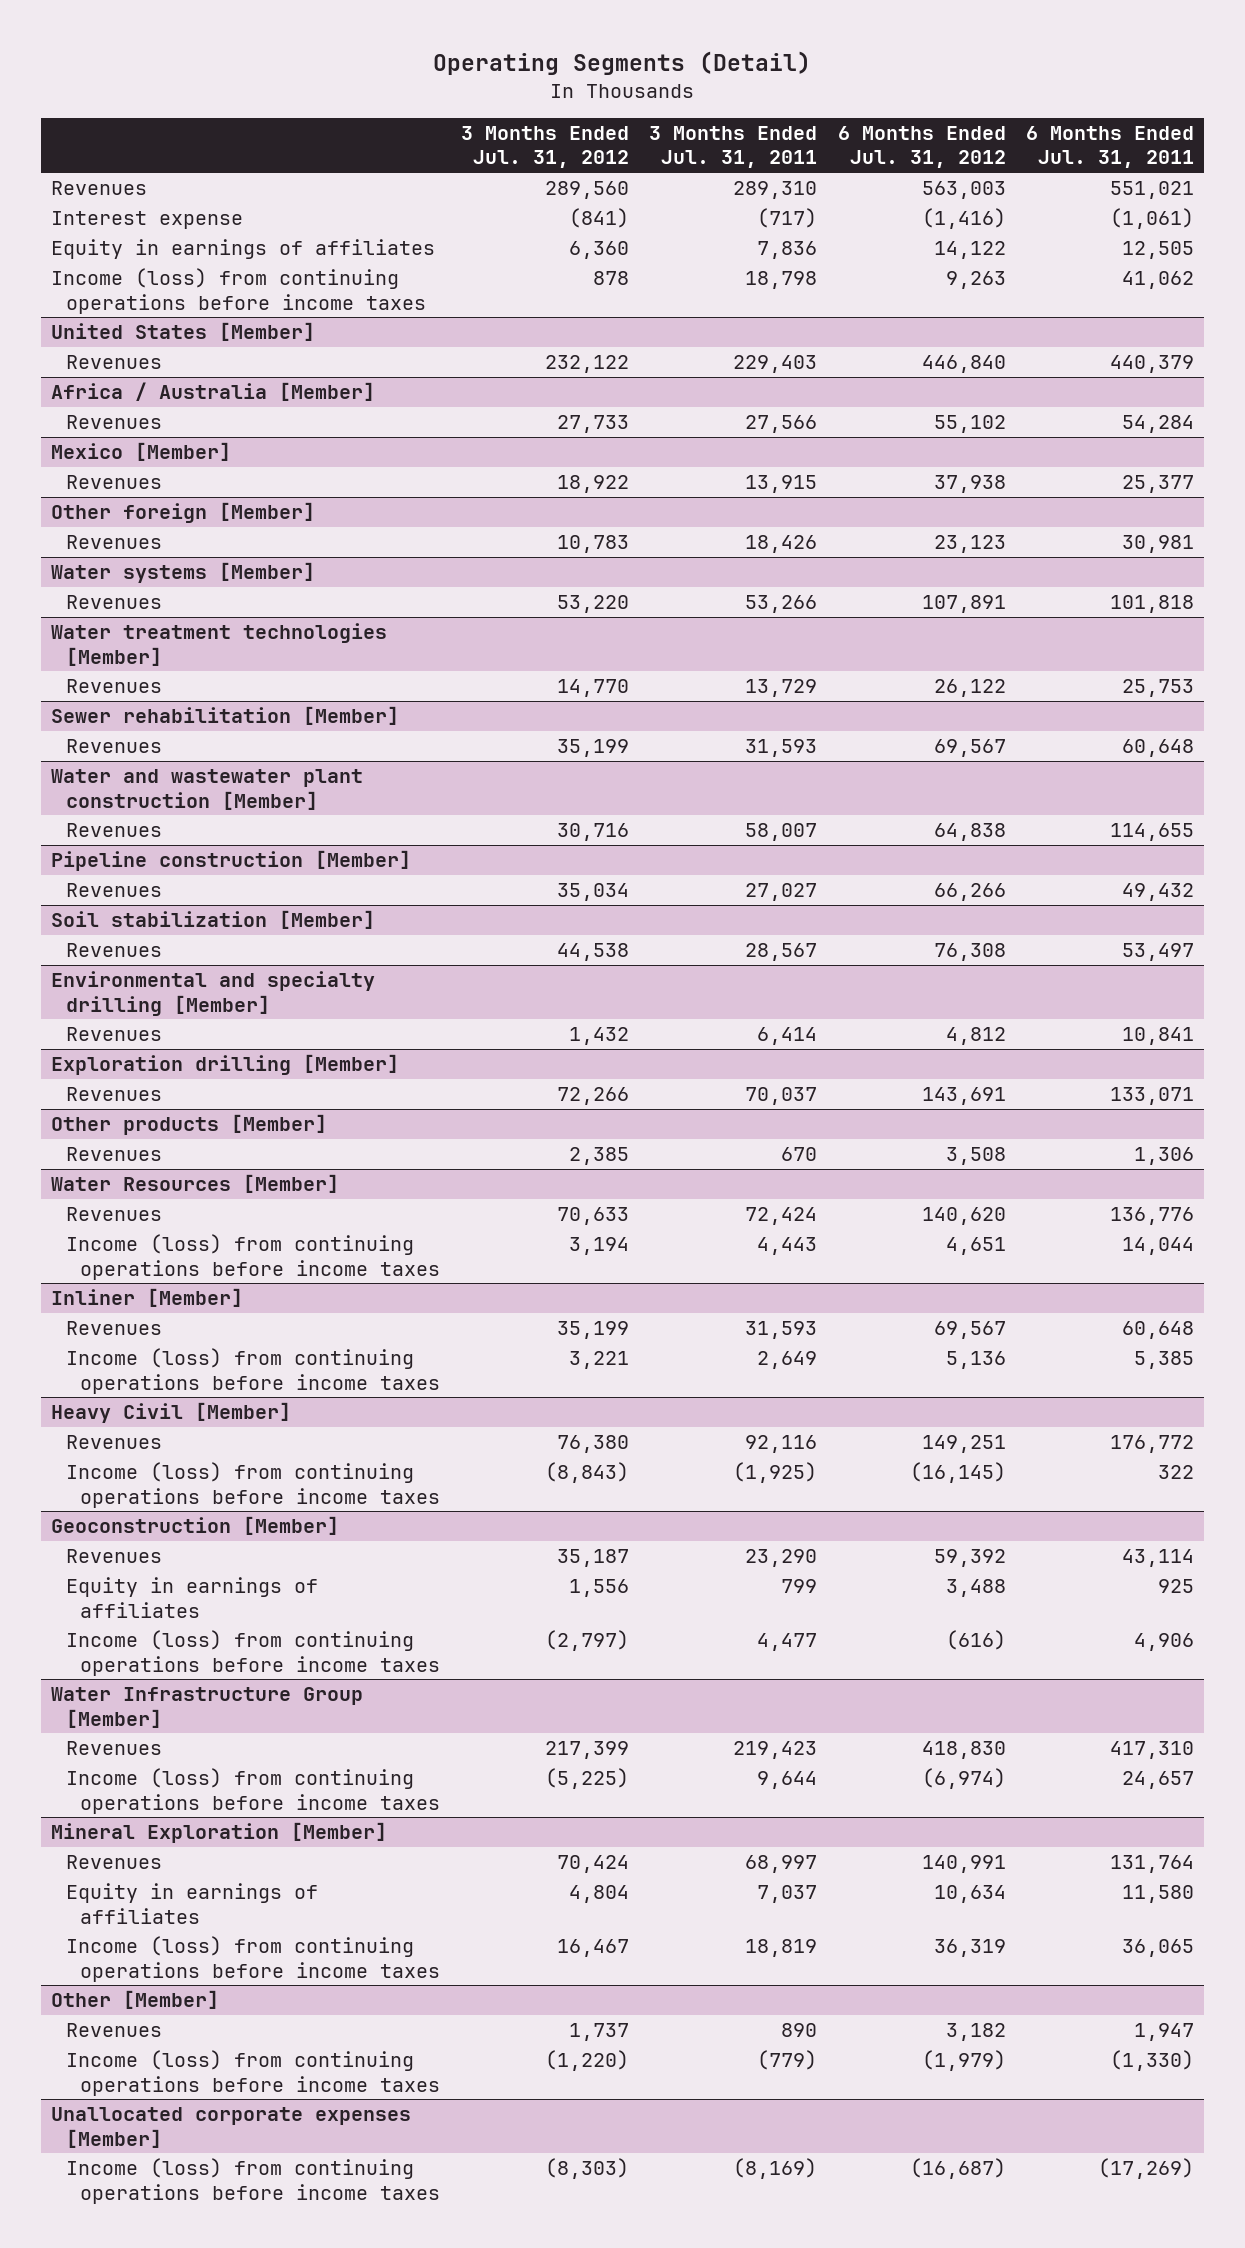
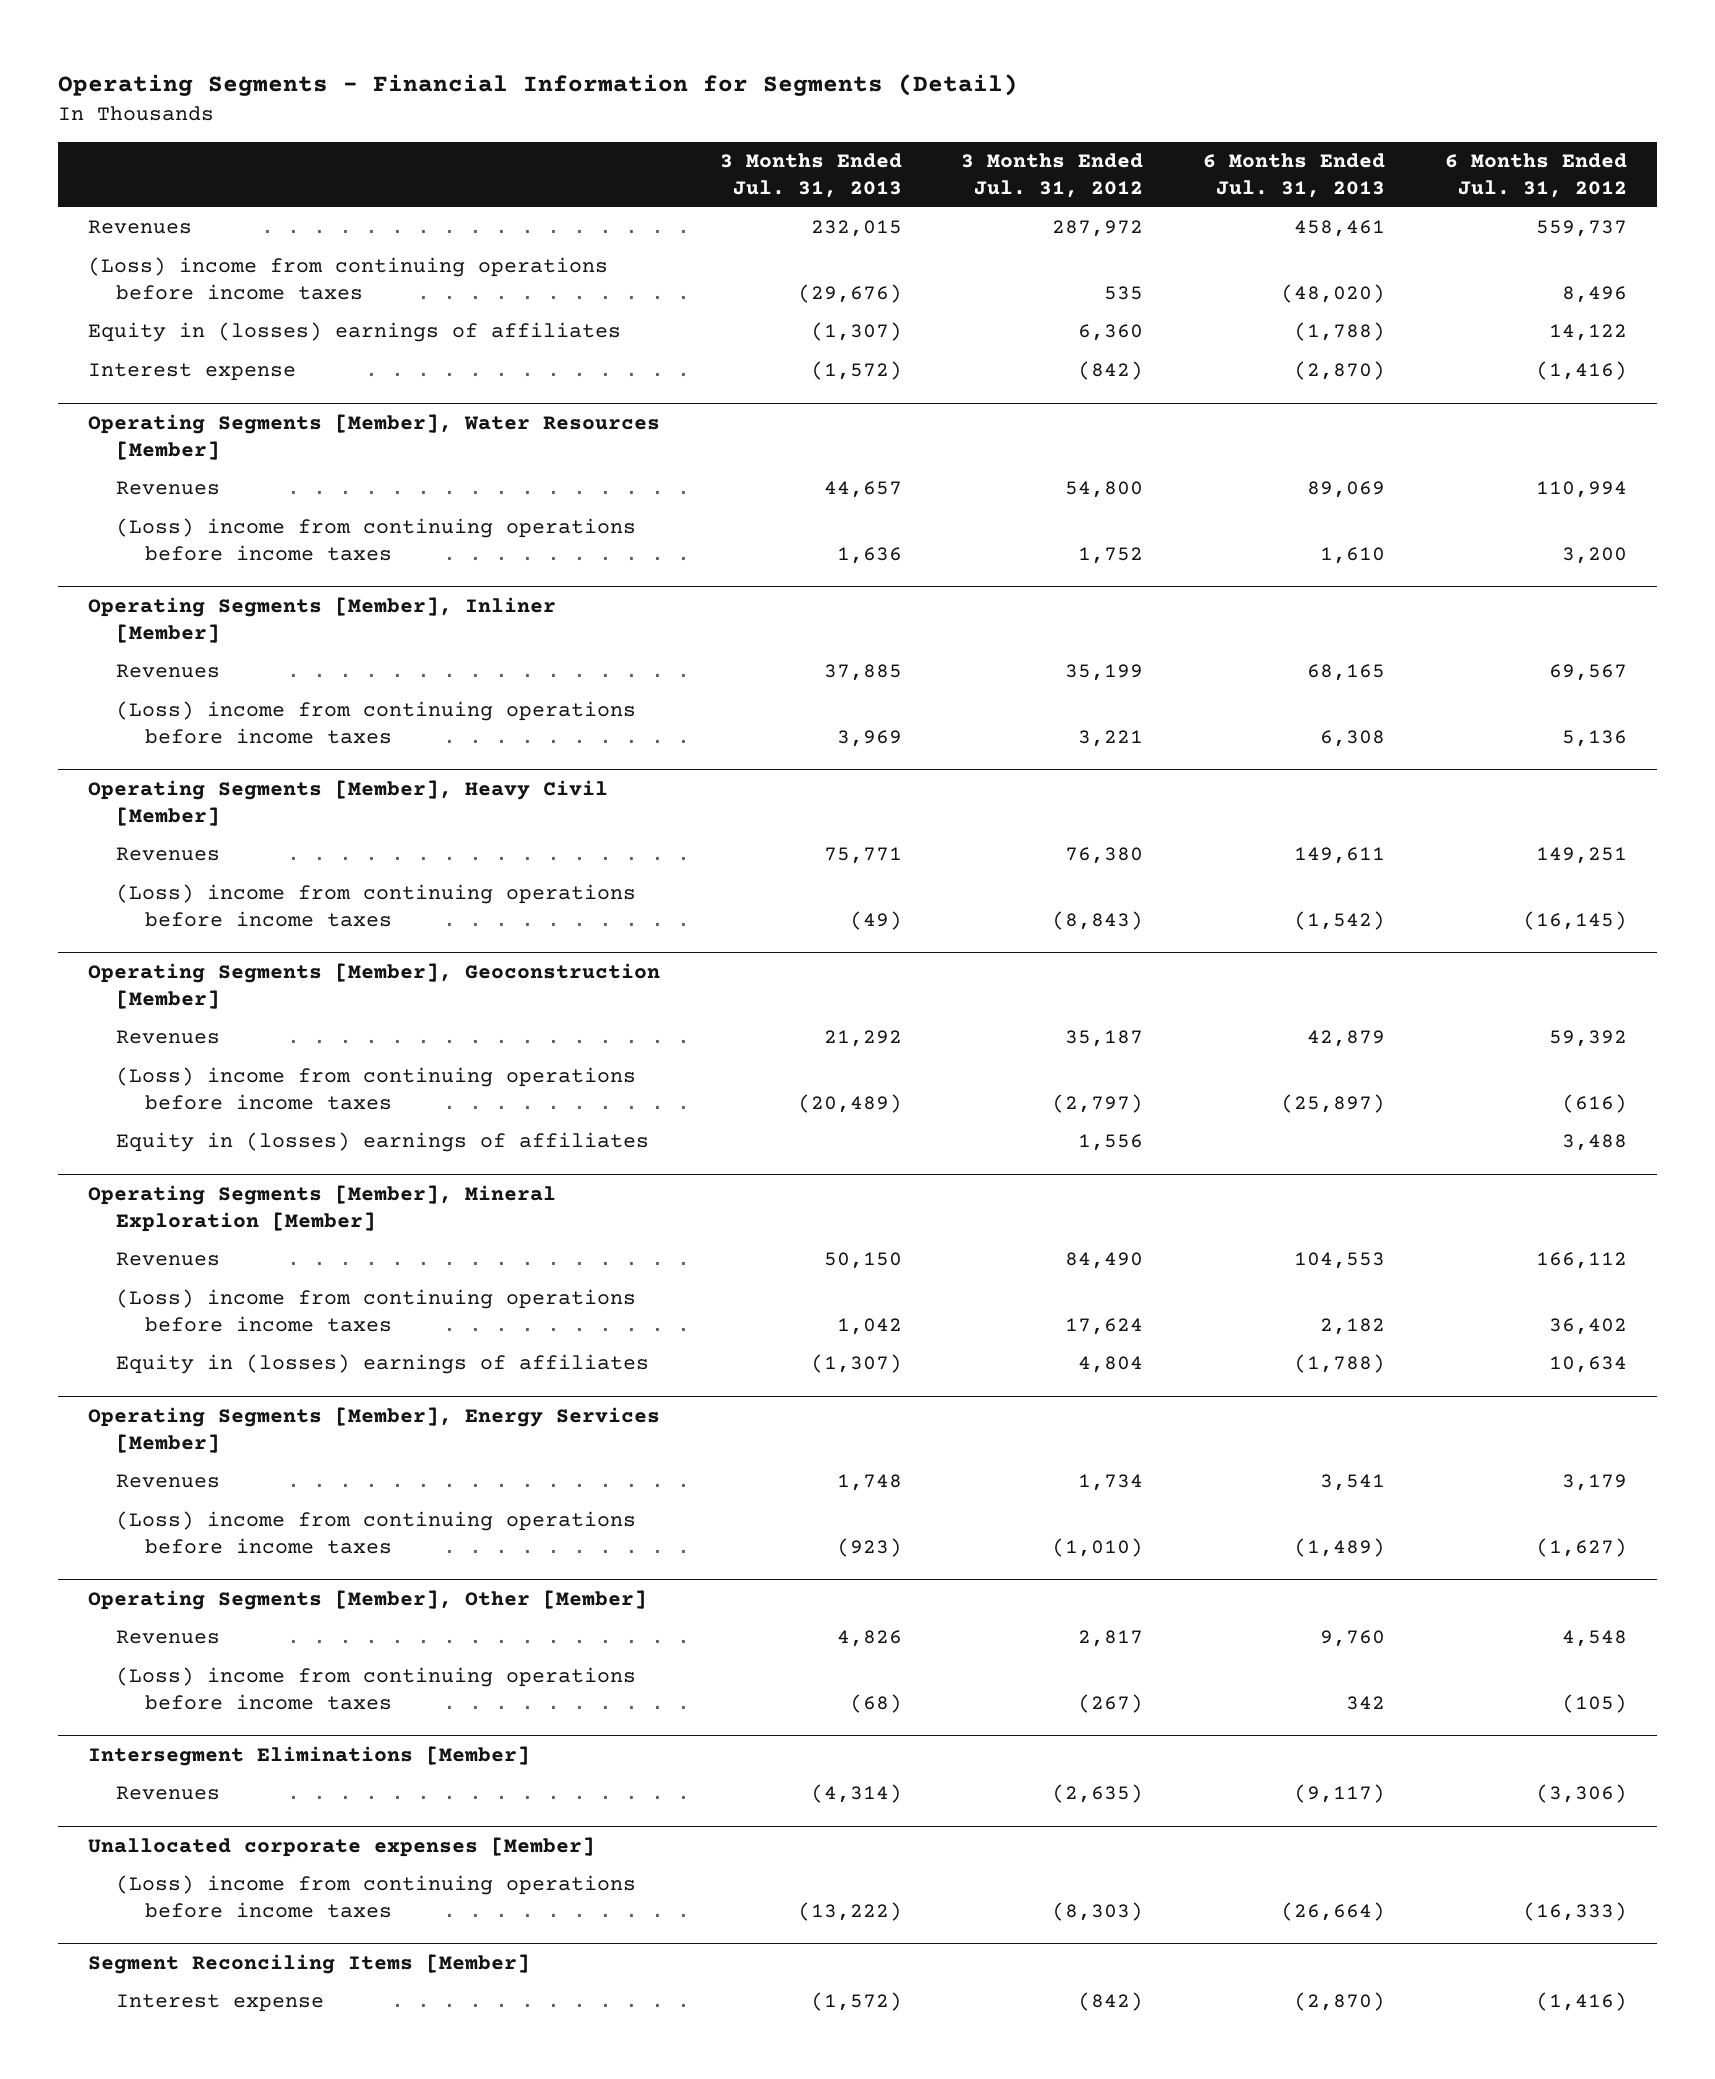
- Operating Segments (Detail)
+ Operating Segments - Financial Information for Segments (Detail)
- | 3 Months Ended Jul. 31, 2012 | 3 Months Ended Jul. 31, 2011 | 6 Months Ended Jul. 31, 2012 | 6 Months Ended Jul. 31, 2011
+ | 3 Months Ended Jul. 31, 2013 | 3 Months Ended Jul. 31, 2012 | 6 Months Ended Jul. 31, 2013 | 6 Months Ended Jul. 31, 2012
- Revenues | 289,560 | 289,310 | 563,003 | 551,021
- Interest expense | (841) | (717) | (1,416) | (1,061)
- Equity in earnings of affiliates | 6,360 | 7,836 | 14,122 | 12,505
- Income (loss) from continuing operations before income taxes | 878 | 18,798 | 9,263 | 41,062
- United States [Member]
- Revenues | 232,122 | 229,403 | 446,840 | 440,379
- Africa / Australia [Member]
- Revenues | 27,733 | 27,566 | 55,102 | 54,284
- Mexico [Member]
- Revenues | 18,922 | 13,915 | 37,938 | 25,377
- Other foreign [Member]
- Revenues | 10,783 | 18,426 | 23,123 | 30,981
- Water systems [Member]
- Revenues | 53,220 | 53,266 | 107,891 | 101,818
- Water treatment technologies [Member]
- Revenues | 14,770 | 13,729 | 26,122 | 25,753
- Sewer rehabilitation [Member]
- Revenues | 35,199 | 31,593 | 69,567 | 60,648
- Water and wastewater plant construction [Member]
- Revenues | 30,716 | 58,007 | 64,838 | 114,655
- Pipeline construction [Member]
- Revenues | 35,034 | 27,027 | 66,266 | 49,432
- Soil stabilization [Member]
- Revenues | 44,538 | 28,567 | 76,308 | 53,497
- Environmental and specialty drilling [Member]
- Revenues | 1,432 | 6,414 | 4,812 | 10,841
- Exploration drilling [Member]
- Revenues | 72,266 | 70,037 | 143,691 | 133,071
- Other products [Member]
- Revenues | 2,385 | 670 | 3,508 | 1,306
- Water Resources [Member]
- Revenues | 70,633 | 72,424 | 140,620 | 136,776
- Income (loss) from continuing operations before income taxes | 3,194 | 4,443 | 4,651 | 14,044
- Inliner [Member]
+ Revenues | 232,015 | 287,972 | 458,461 | 559,737
+ (Loss) income from continuing operations before income taxes | (29,676) | 535 | (48,020) | 8,496
+ Equity in (losses) earnings of affiliates | (1,307) | 6,360 | (1,788) | 14,122
+ Interest expense | (1,572) | (842) | (2,870) | (1,416)
+ Operating Segments [Member], Water Resources [Member]
+ Revenues | 44,657 | 54,800 | 89,069 | 110,994
+ (Loss) income from continuing operations before income taxes | 1,636 | 1,752 | 1,610 | 3,200
+ Operating Segments [Member], Inliner [Member]
- Income (loss) from continuing operations before income taxes | 3,221 | 2,649 | 5,136 | 5,385
- Heavy Civil [Member]
+ (Loss) income from continuing operations before income taxes | 3,969 | 3,221 | 6,308 | 5,136
+ Operating Segments [Member], Heavy Civil [Member]
- Income (loss) from continuing operations before income taxes | (8,843) | (1,925) | (16,145) | 322
- Geoconstruction [Member]
+ (Loss) income from continuing operations before income taxes | (49) | (8,843) | (1,542) | (16,145)
+ Operating Segments [Member], Geoconstruction [Member]
- Equity in earnings of affiliates | 1,556 | 799 | 3,488 | 925
- Income (loss) from continuing operations before income taxes | (2,797) | 4,477 | (616) | 4,906
- Water Infrastructure Group [Member]
- Revenues | 217,399 | 219,423 | 418,830 | 417,310
- Income (loss) from continuing operations before income taxes | (5,225) | 9,644 | (6,974) | 24,657
- Mineral Exploration [Member]
- Revenues | 70,424 | 68,997 | 140,991 | 131,764
- Equity in earnings of affiliates | 4,804 | 7,037 | 10,634 | 11,580
- Income (loss) from continuing operations before income taxes | 16,467 | 18,819 | 36,319 | 36,065
- Other [Member]
- Revenues | 1,737 | 890 | 3,182 | 1,947
- Income (loss) from continuing operations before income taxes | (1,220) | (779) | (1,979) | (1,330)
+ (Loss) income from continuing operations before income taxes | (20,489) | (2,797) | (25,897) | (616)
+ Equity in (losses) earnings of affiliates | | 1,556 | | 3,488
+ Operating Segments [Member], Mineral Exploration [Member]
+ Revenues | 50,150 | 84,490 | 104,553 | 166,112
+ (Loss) income from continuing operations before income taxes | 1,042 | 17,624 | 2,182 | 36,402
+ Equity in (losses) earnings of affiliates | (1,307) | 4,804 | (1,788) | 10,634
+ Operating Segments [Member], Energy Services [Member]
+ Revenues | 1,748 | 1,734 | 3,541 | 3,179
+ (Loss) income from continuing operations before income taxes | (923) | (1,010) | (1,489) | (1,627)
+ Operating Segments [Member], Other [Member]
+ Revenues | 4,826 | 2,817 | 9,760 | 4,548
+ (Loss) income from continuing operations before income taxes | (68) | (267) | 342 | (105)
+ Intersegment Eliminations [Member]
+ Revenues | (4,314) | (2,635) | (9,117) | (3,306)
@ Unallocated corporate expenses [Member]
- Income (loss) from continuing operations before income taxes | (8,303) | (8,169) | (16,687) | (17,269)
+ (Loss) income from continuing operations before income taxes | (13,222) | (8,303) | (26,664) | (16,333)
+ Segment Reconciling Items [Member]
+ Interest expense | (1,572) | (842) | (2,870) | (1,416)

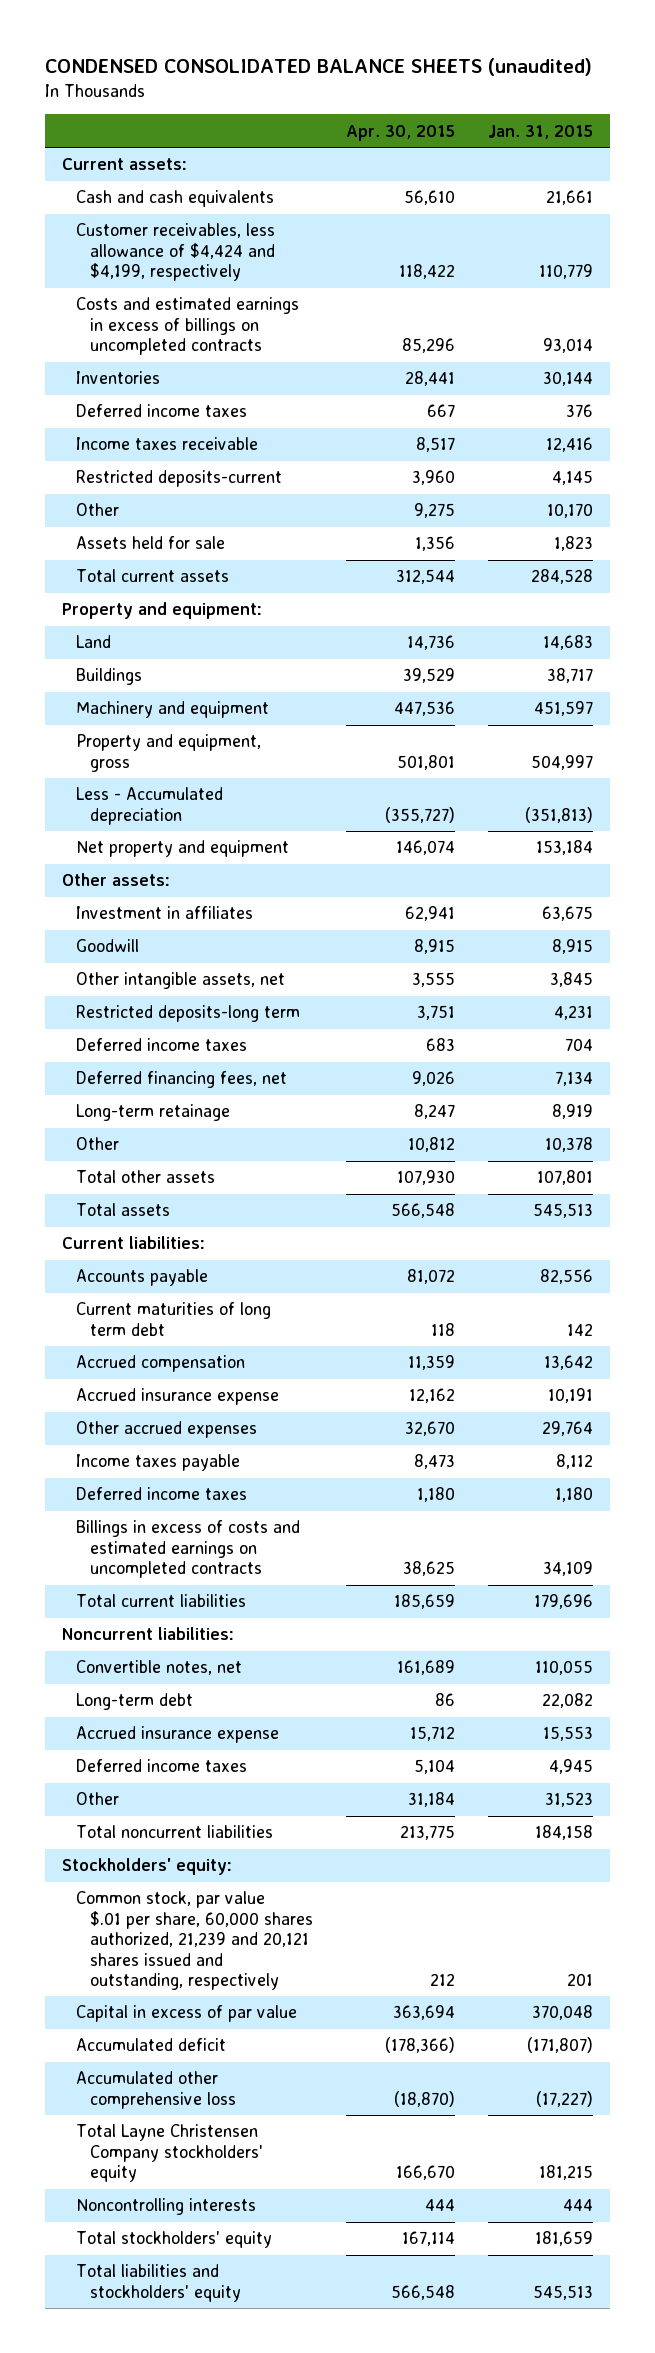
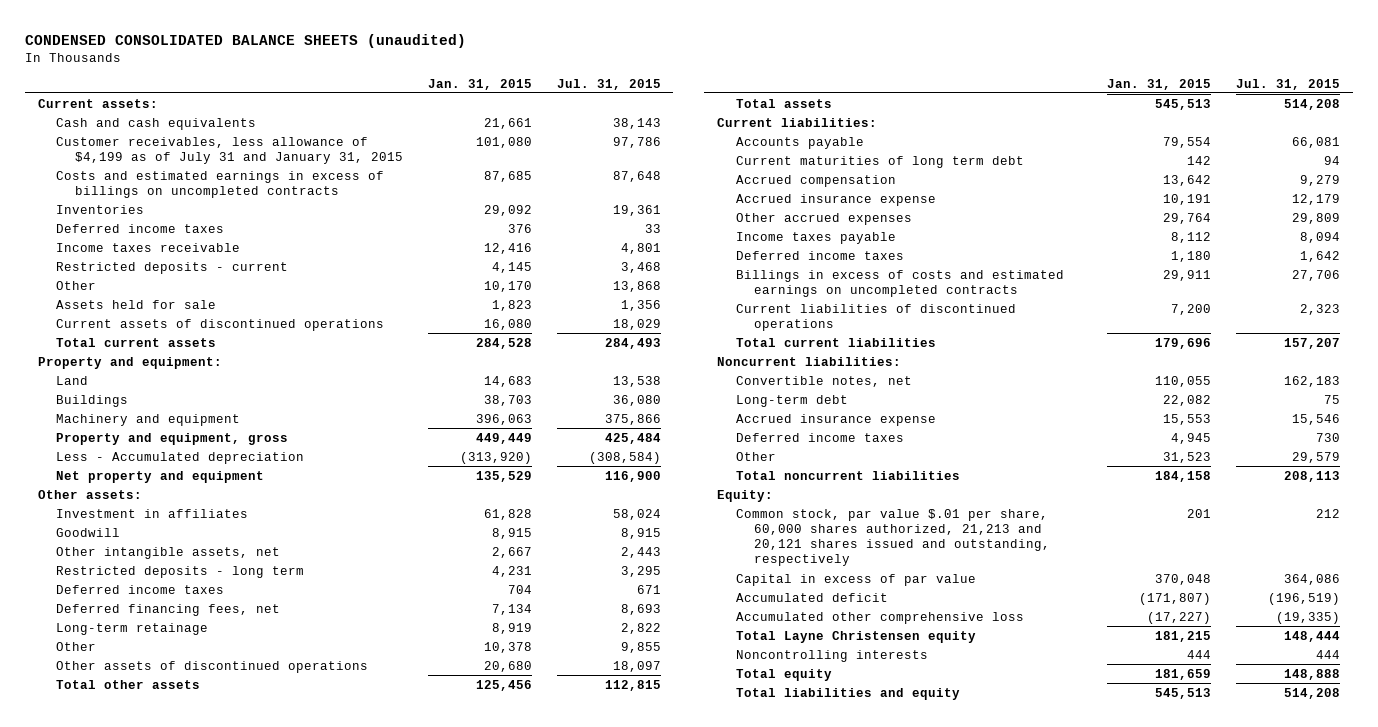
- | Apr. 30, 2015 | Jan. 31, 2015
+ | Jan. 31, 2015 | Jul. 31, 2015
- Customer receivables, less allowance of $4,424 and $4,199, respectively | 118,422 | 110,779
- Costs and estimated earnings in excess of billings on uncompleted contracts | 85,296 | 93,014
- Inventories | 28,441 | 30,144
+ Customer receivables, less allowance of $4,199 as of July 31 and January 31, 2015 | 101,080 | 97,786
+ Costs and estimated earnings in excess of billings on uncompleted contracts | 87,685 | 87,648
+ Inventories | 29,092 | 19,361
- Restricted deposits-current | 3,960 | 4,145
+ Restricted deposits - current | 4,145 | 3,468
+ Current assets of discontinued operations | 16,080 | 18,029
- Buildings | 39,529 | 38,717
- Machinery and equipment | 447,536 | 451,597
- Property and equipment, gross | 501,801 | 504,997
- Less - Accumulated depreciation | (355,727) | (351,813)
- Net property and equipment | 146,074 | 153,184
+ Buildings | 38,703 | 36,080
+ Machinery and equipment | 396,063 | 375,866
+ Property and equipment, gross | 449,449 | 425,484
+ Less - Accumulated depreciation | (313,920) | (308,584)
+ Net property and equipment | 135,529 | 116,900
- Investment in affiliates | 62,941 | 63,675
+ Investment in affiliates | 61,828 | 58,024
- Other intangible assets, net | 3,555 | 3,845
- Restricted deposits-long term | 3,751 | 4,231
+ Other intangible assets, net | 2,667 | 2,443
+ Restricted deposits - long term | 4,231 | 3,295
- Total other assets | 107,930 | 107,801
+ Other assets of discontinued operations | 20,680 | 18,097
+ Total other assets | 125,456 | 112,815
- Accounts payable | 81,072 | 82,556
+ Accounts payable | 79,554 | 66,081
- Billings in excess of costs and estimated earnings on uncompleted contracts | 38,625 | 34,109
+ Billings in excess of costs and estimated earnings on uncompleted contracts | 29,911 | 27,706
+ Current liabilities of discontinued operations | 7,200 | 2,323
- Stockholders' equity:
- Common stock, par value $.01 per share, 60,000 shares authorized, 21,239 and 20,121 shares issued and outstanding, respectively | 212 | 201
+ Equity:
+ Common stock, par value $.01 per share, 60,000 shares authorized, 21,213 and 20,121 shares issued and outstanding, respectively | 201 | 212
- Total Layne Christensen Company stockholders' equity | 166,670 | 181,215
+ Total Layne Christensen equity | 181,215 | 148,444
- Total stockholders' equity | 167,114 | 181,659
- Total liabilities and stockholders' equity | 566,548 | 545,513
+ Total equity | 181,659 | 148,888
+ Total liabilities and equity | 545,513 | 514,208

